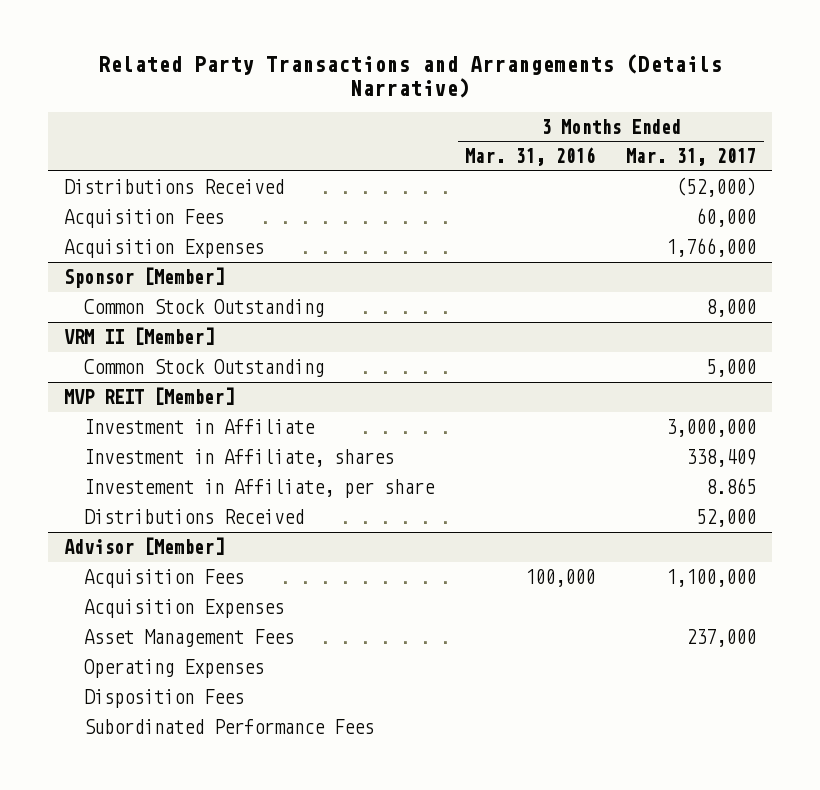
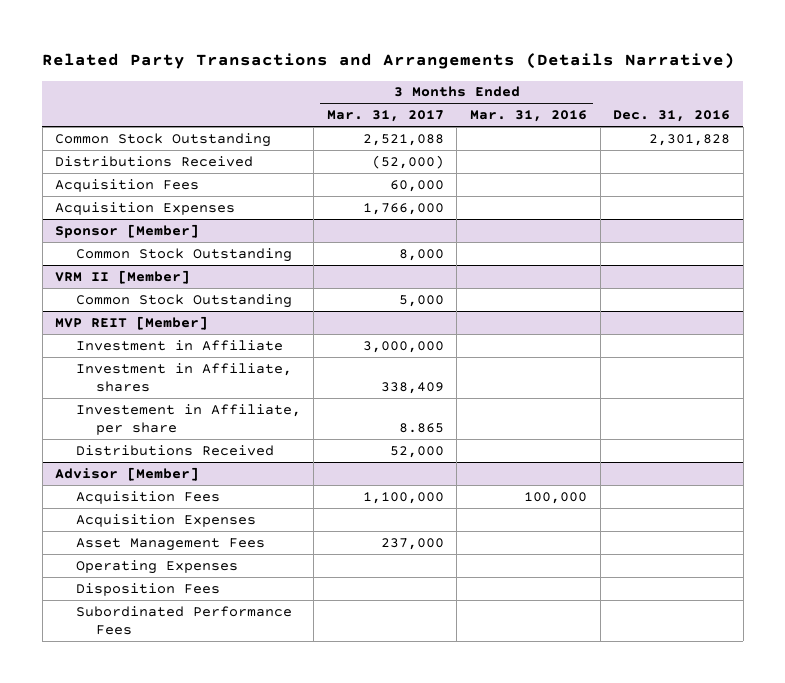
- | 3 Months Ended Mar. 31, 2016 | 3 Months Ended Mar. 31, 2017
+ | 3 Months Ended Mar. 31, 2017 | 3 Months Ended Mar. 31, 2016 | Dec. 31, 2016
+ Common Stock Outstanding | 2,521,088 | | 2,301,828

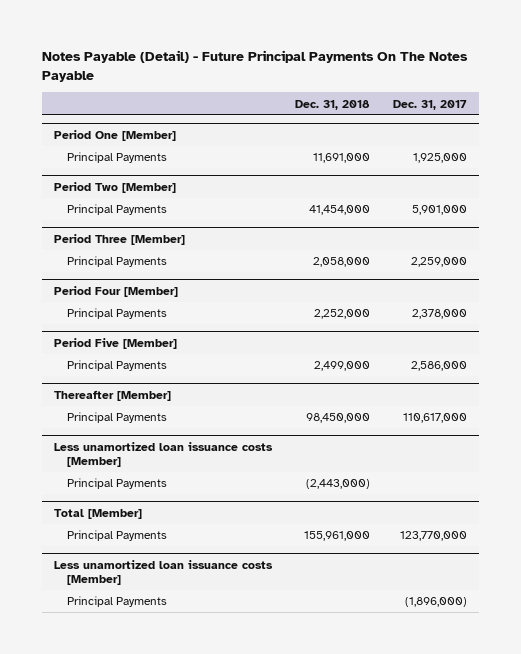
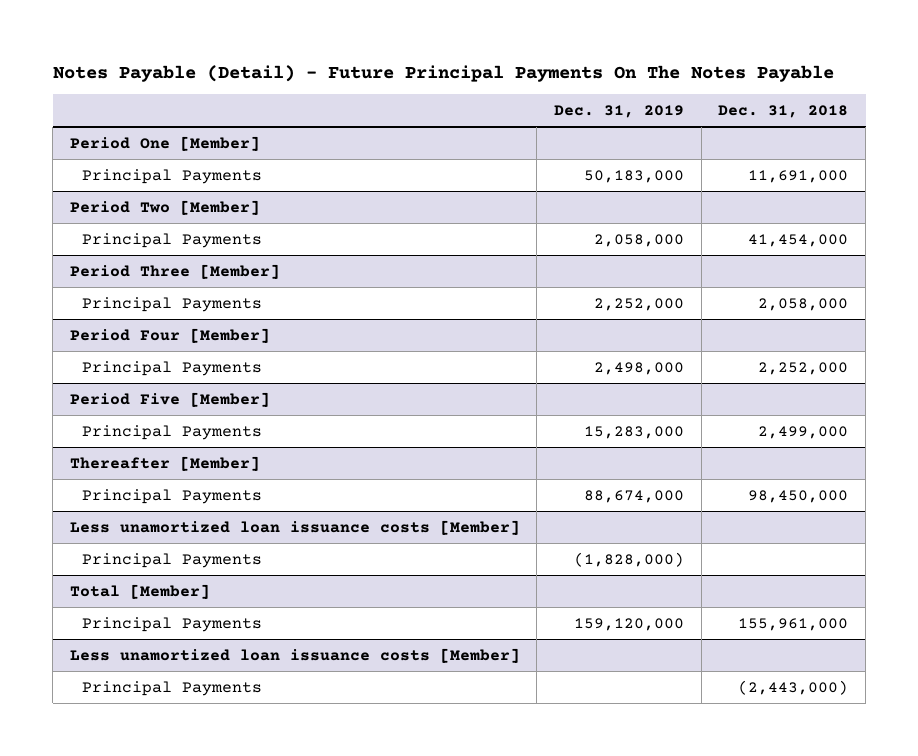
- | Dec. 31, 2018 | Dec. 31, 2017
+ | Dec. 31, 2019 | Dec. 31, 2018
@ Less unamortized loan issuance costs [Member]
moved up: Principal Payments | (1,828,000) |
moved down: Principal Payments | | (2,443,000)

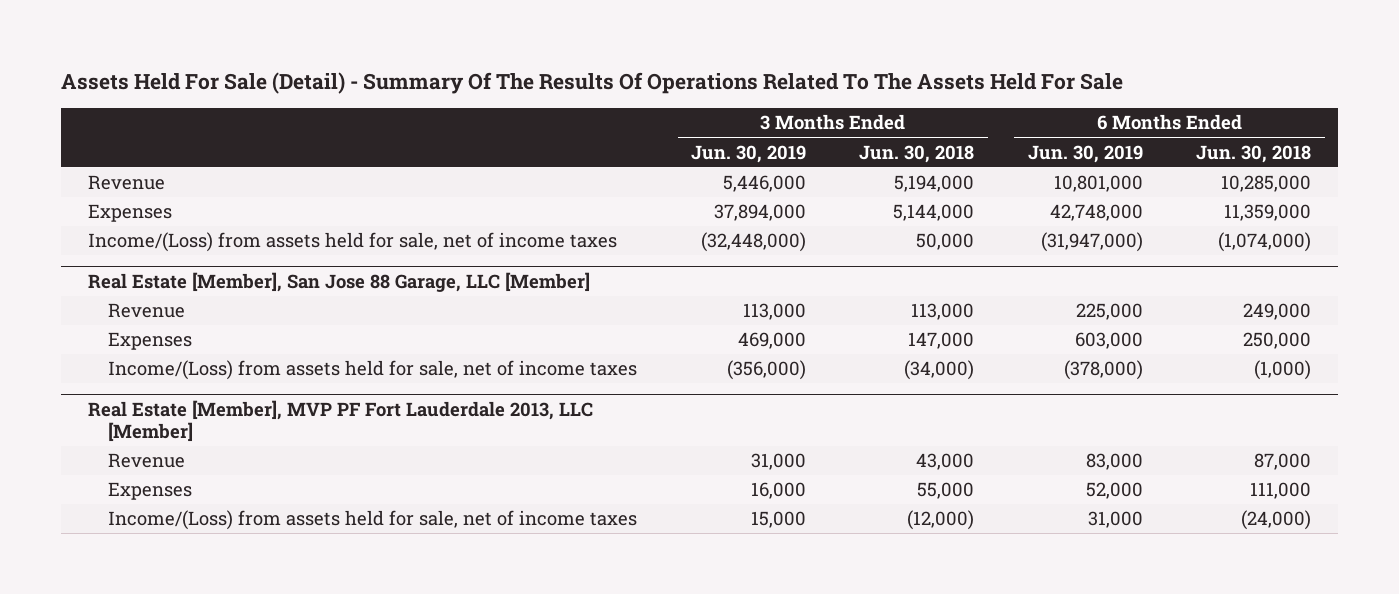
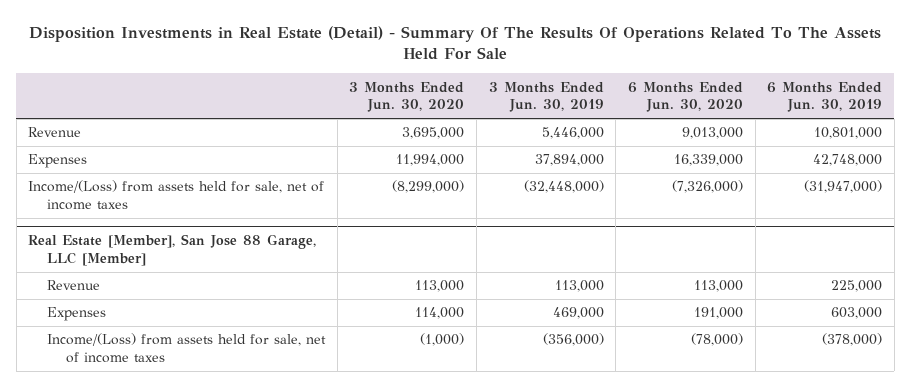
- Assets Held For Sale (Detail) - Summary Of The Results Of Operations Related To The Assets Held For Sale
+ Disposition Investments in Real Estate (Detail) - Summary Of The Results Of Operations Related To The Assets Held For Sale
- | 3 Months Ended Jun. 30, 2019 | 3 Months Ended Jun. 30, 2018 | 6 Months Ended Jun. 30, 2019 | 6 Months Ended Jun. 30, 2018
+ | 3 Months Ended Jun. 30, 2020 | 3 Months Ended Jun. 30, 2019 | 6 Months Ended Jun. 30, 2020 | 6 Months Ended Jun. 30, 2019
- Real Estate [Member], MVP PF Fort Lauderdale 2013, LLC [Member]
- Revenue | 31,000 | 43,000 | 83,000 | 87,000
- Expenses | 16,000 | 55,000 | 52,000 | 111,000
- Income/(Loss) from assets held for sale, net of income taxes | 15,000 | (12,000) | 31,000 | (24,000)

